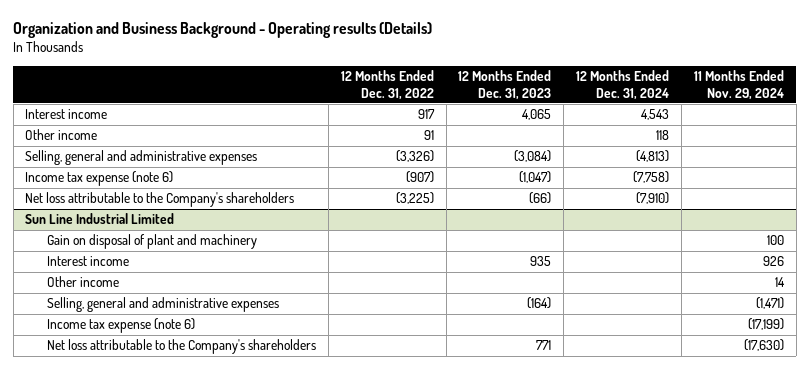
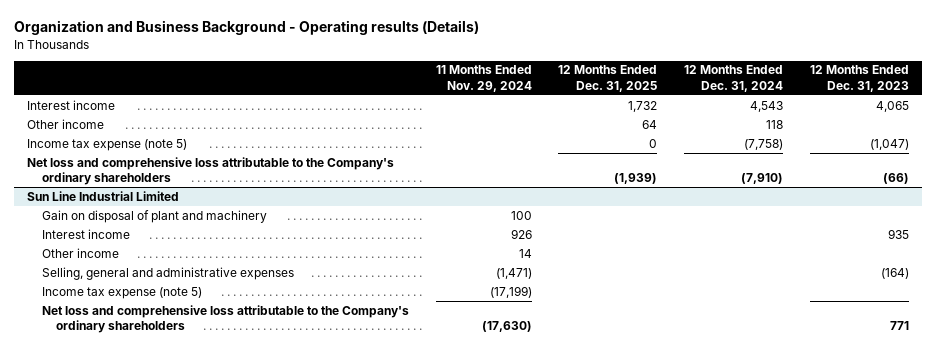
- | 12 Months Ended Dec. 31, 2022 | 12 Months Ended Dec. 31, 2023 | 12 Months Ended Dec. 31, 2024 | 11 Months Ended Nov. 29, 2024
+ | 11 Months Ended Nov. 29, 2024 | 12 Months Ended Dec. 31, 2025 | 12 Months Ended Dec. 31, 2024 | 12 Months Ended Dec. 31, 2023
- Selling, general and administrative expenses | (3,326) | (3,084) | (4,813) |
- Income tax expense (note 6) | (907) | (1,047) | (7,758) |
- Net loss attributable to the Company's shareholders | (3,225) | (66) | (7,910) |
+ Income tax expense (note 5) | | 0 | (7,758) | (1,047)
+ Net loss and comprehensive loss attributable to the Company's ordinary shareholders | | (1,939) | (7,910) | (66)
@ Sun Line Industrial Limited
- Income tax expense (note 6) | | | | (17,199)
- Net loss attributable to the Company's shareholders | | 771 | | (17,630)
+ Income tax expense (note 5) | (17,199) | | |
+ Net loss and comprehensive loss attributable to the Company's ordinary shareholders | (17,630) | | | 771

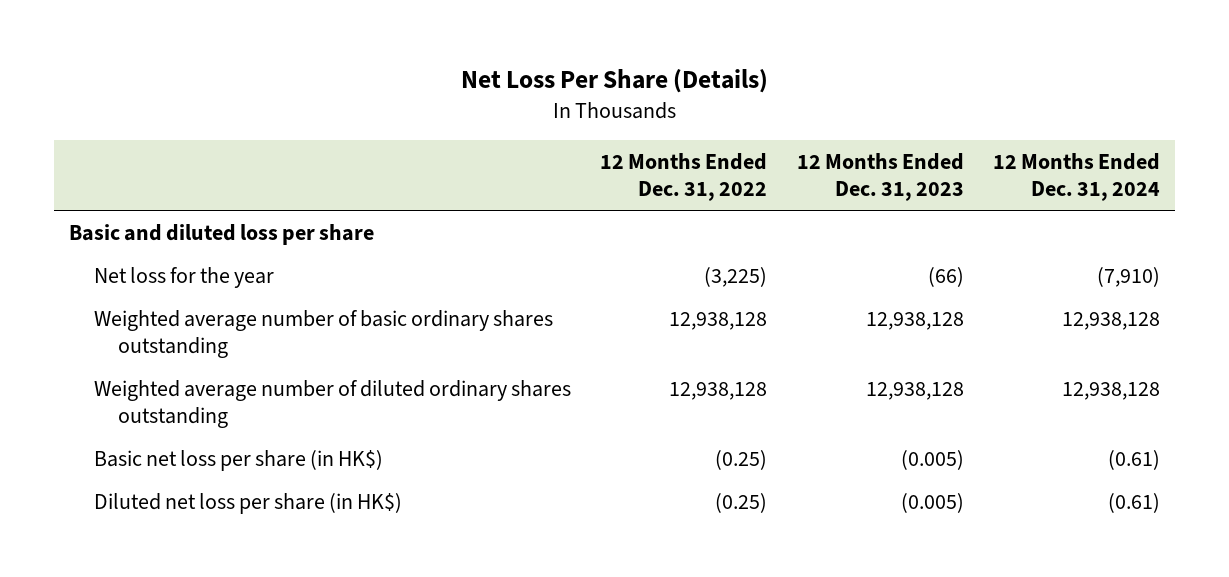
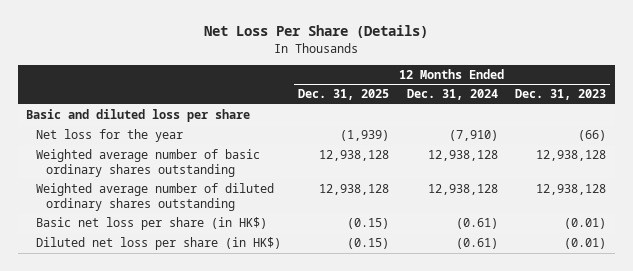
- | 12 Months Ended Dec. 31, 2022 | 12 Months Ended Dec. 31, 2023 | 12 Months Ended Dec. 31, 2024
+ | 12 Months Ended Dec. 31, 2025 | 12 Months Ended Dec. 31, 2024 | 12 Months Ended Dec. 31, 2023
- Basic net loss per share (in HK$) | (0.25) | (0.005) | (0.61)
- Diluted net loss per share (in HK$) | (0.25) | (0.005) | (0.61)
+ Basic net loss per share (in HK$) | (0.15) | (0.61) | (0.01)
+ Diluted net loss per share (in HK$) | (0.15) | (0.61) | (0.01)

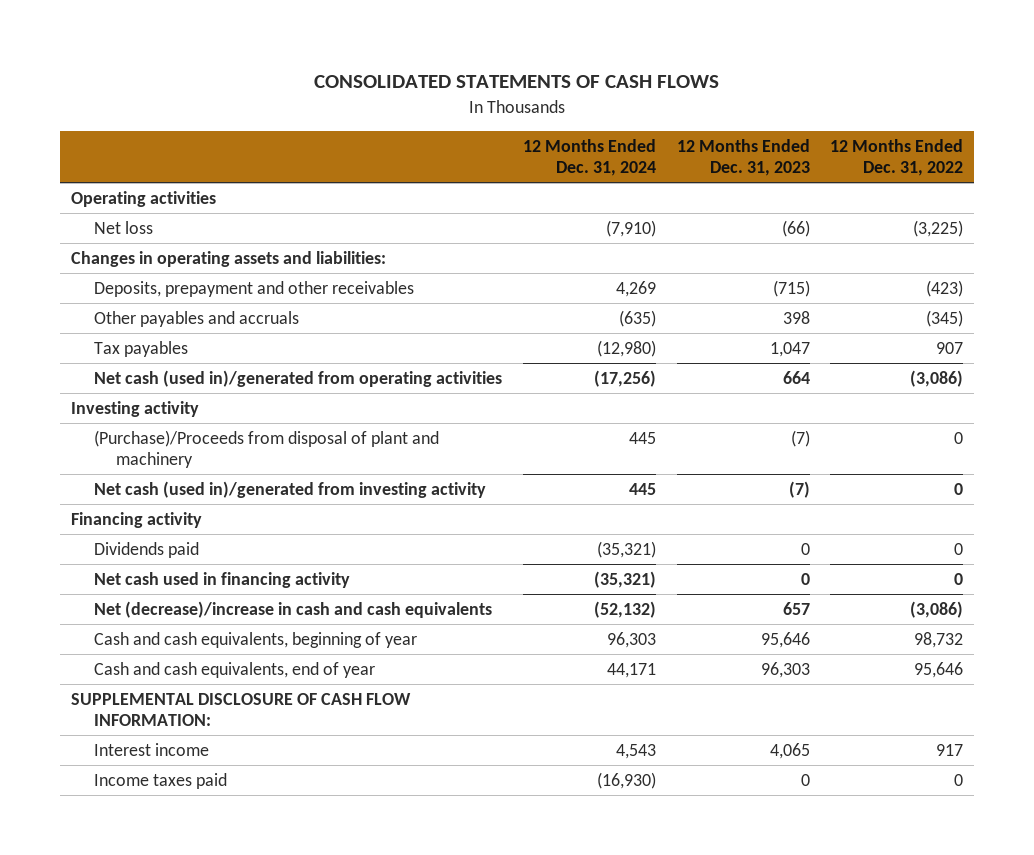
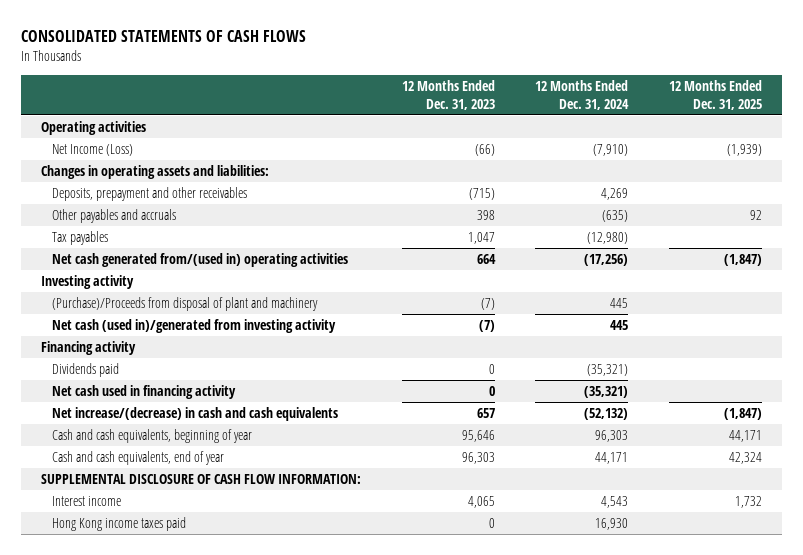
- | 12 Months Ended Dec. 31, 2024 | 12 Months Ended Dec. 31, 2023 | 12 Months Ended Dec. 31, 2022
+ | 12 Months Ended Dec. 31, 2023 | 12 Months Ended Dec. 31, 2024 | 12 Months Ended Dec. 31, 2025
- Net loss | (7,910) | (66) | (3,225)
+ Net Income (Loss) | (66) | (7,910) | (1,939)
- Net cash (used in)/generated from operating activities | (17,256) | 664 | (3,086)
+ Net cash generated from/(used in) operating activities | 664 | (17,256) | (1,847)
- Net (decrease)/increase in cash and cash equivalents | (52,132) | 657 | (3,086)
+ Net increase/(decrease) in cash and cash equivalents | 657 | (52,132) | (1,847)
- Income taxes paid | (16,930) | 0 | 0
+ Hong Kong income taxes paid | 0 | 16,930 |

